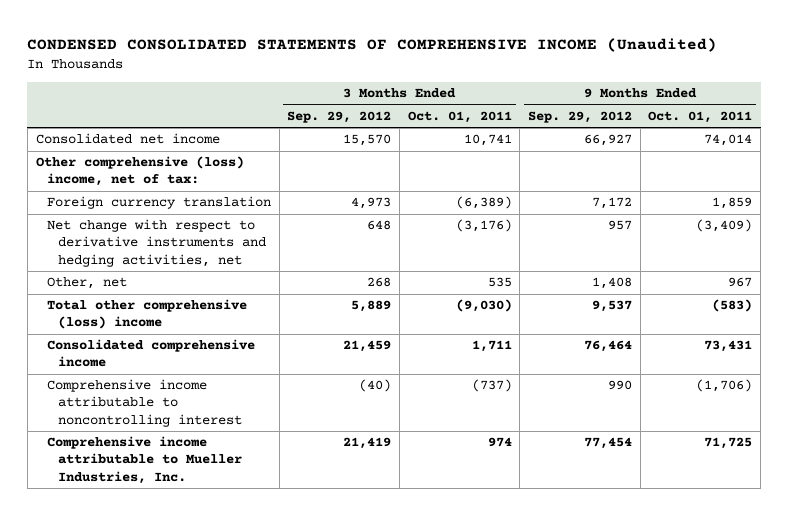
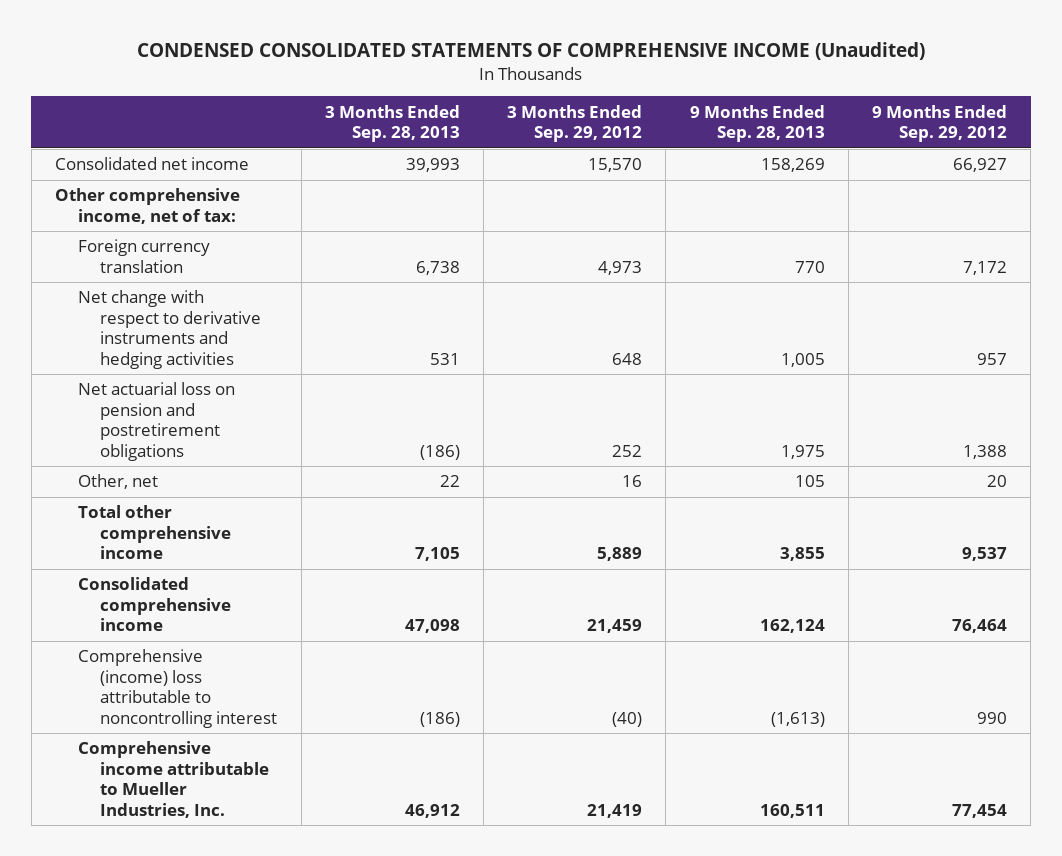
- | 3 Months Ended Sep. 29, 2012 | 3 Months Ended Oct. 01, 2011 | 9 Months Ended Sep. 29, 2012 | 9 Months Ended Oct. 01, 2011
+ | 3 Months Ended Sep. 28, 2013 | 3 Months Ended Sep. 29, 2012 | 9 Months Ended Sep. 28, 2013 | 9 Months Ended Sep. 29, 2012
- Other comprehensive (loss) income, net of tax:
+ Other comprehensive income, net of tax:
- Net change with respect to derivative instruments and hedging activities, net | 648 | (3,176) | 957 | (3,409)
- Other, net | 268 | 535 | 1,408 | 967
- Total other comprehensive (loss) income | 5,889 | (9,030) | 9,537 | (583)
+ Net change with respect to derivative instruments and hedging activities | 531 | 648 | 1,005 | 957
+ Net actuarial loss on pension and postretirement obligations | (186) | 252 | 1,975 | 1,388
+ Other, net | 22 | 16 | 105 | 20
+ Total other comprehensive income | 7,105 | 5,889 | 3,855 | 9,537
- Comprehensive income attributable to noncontrolling interest | (40) | (737) | 990 | (1,706)
+ Comprehensive (income) loss attributable to noncontrolling interest | (186) | (40) | (1,613) | 990

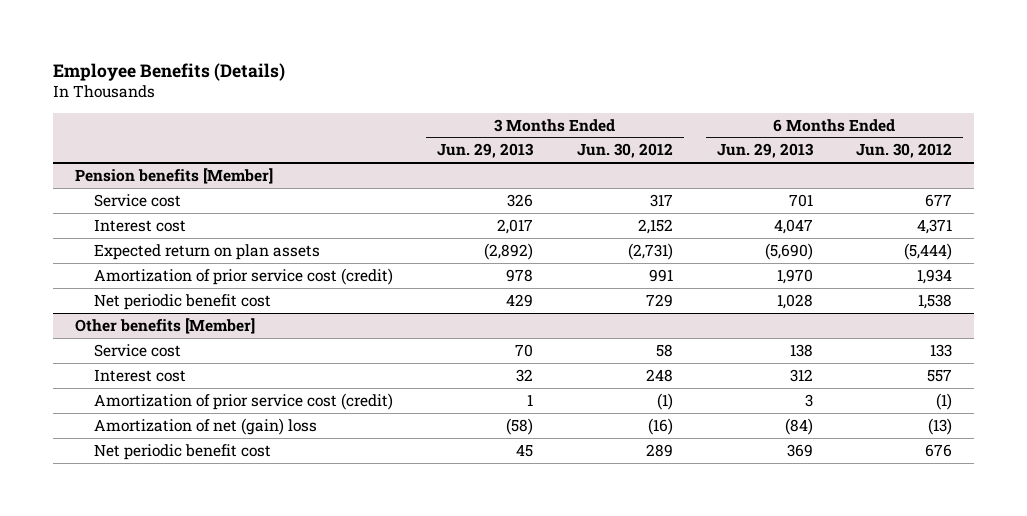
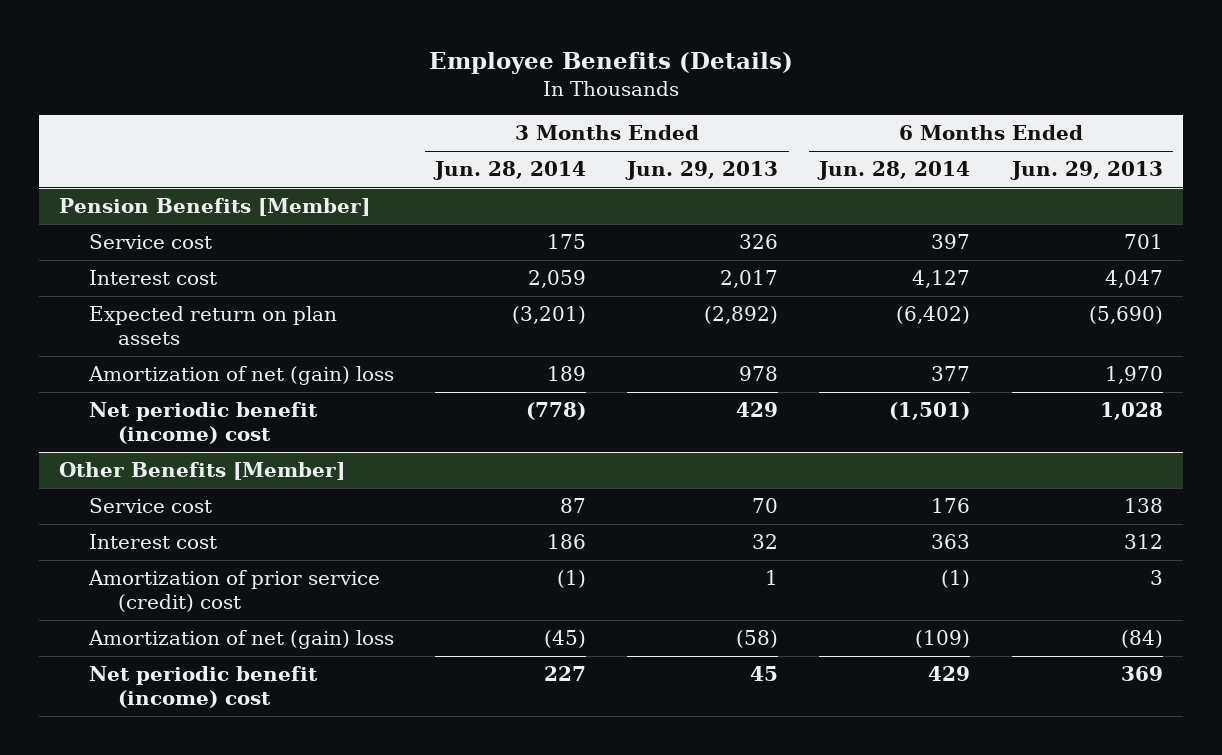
- | 3 Months Ended Jun. 29, 2013 | 3 Months Ended Jun. 30, 2012 | 6 Months Ended Jun. 29, 2013 | 6 Months Ended Jun. 30, 2012
+ | 3 Months Ended Jun. 28, 2014 | 3 Months Ended Jun. 29, 2013 | 6 Months Ended Jun. 28, 2014 | 6 Months Ended Jun. 29, 2013
- Pension benefits [Member]
+ Pension Benefits [Member]
- Amortization of prior service cost (credit) | 978 | 991 | 1,970 | 1,934
- Net periodic benefit cost | 429 | 729 | 1,028 | 1,538
- Other benefits [Member]
+ Amortization of net (gain) loss | 189 | 978 | 377 | 1,970
+ Net periodic benefit (income) cost | (778) | 429 | (1,501) | 1,028
+ Other Benefits [Member]
- Amortization of prior service cost (credit) | 1 | (1) | 3 | (1)
+ Amortization of prior service (credit) cost | (1) | 1 | (1) | 3
- Net periodic benefit cost | 45 | 289 | 369 | 676
+ Net periodic benefit (income) cost | 227 | 45 | 429 | 369

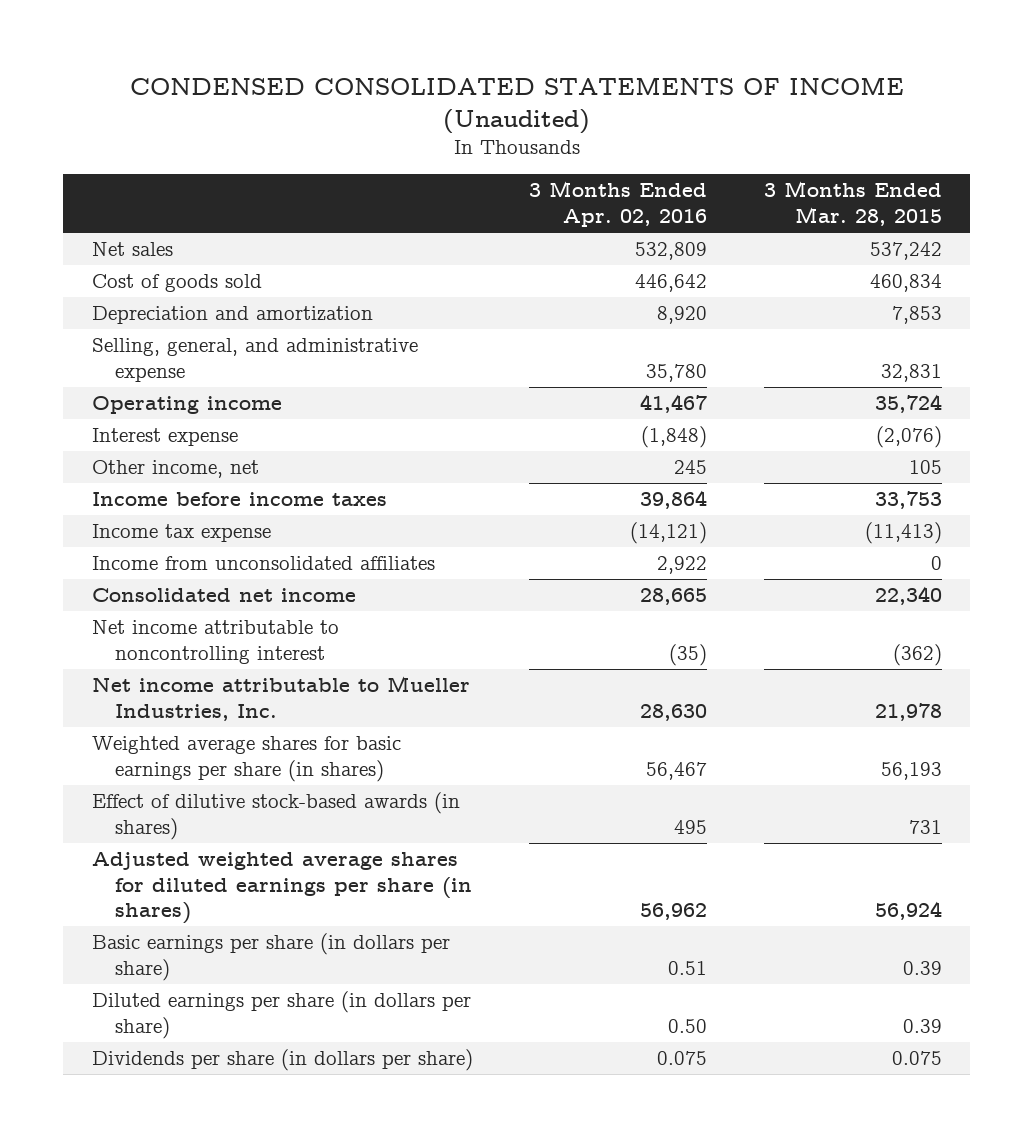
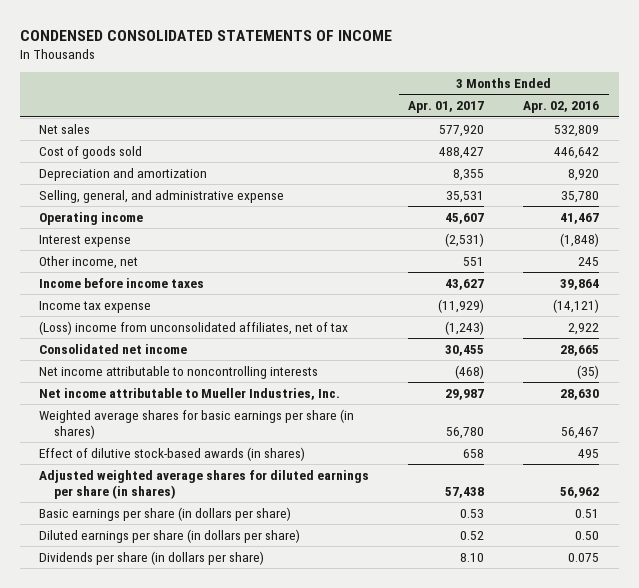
- CONDENSED CONSOLIDATED STATEMENTS OF INCOME (Unaudited)
+ CONDENSED CONSOLIDATED STATEMENTS OF INCOME
- | 3 Months Ended Apr. 02, 2016 | 3 Months Ended Mar. 28, 2015
+ | 3 Months Ended Apr. 01, 2017 | 3 Months Ended Apr. 02, 2016
- Income from unconsolidated affiliates | 2,922 | 0
+ (Loss) income from unconsolidated affiliates, net of tax | (1,243) | 2,922
- Net income attributable to noncontrolling interest | (35) | (362)
+ Net income attributable to noncontrolling interests | (468) | (35)

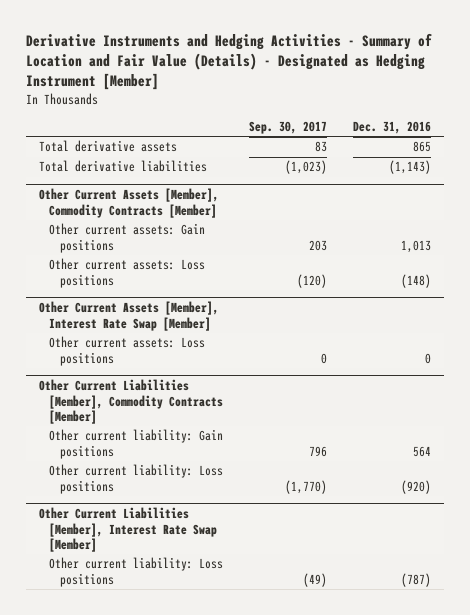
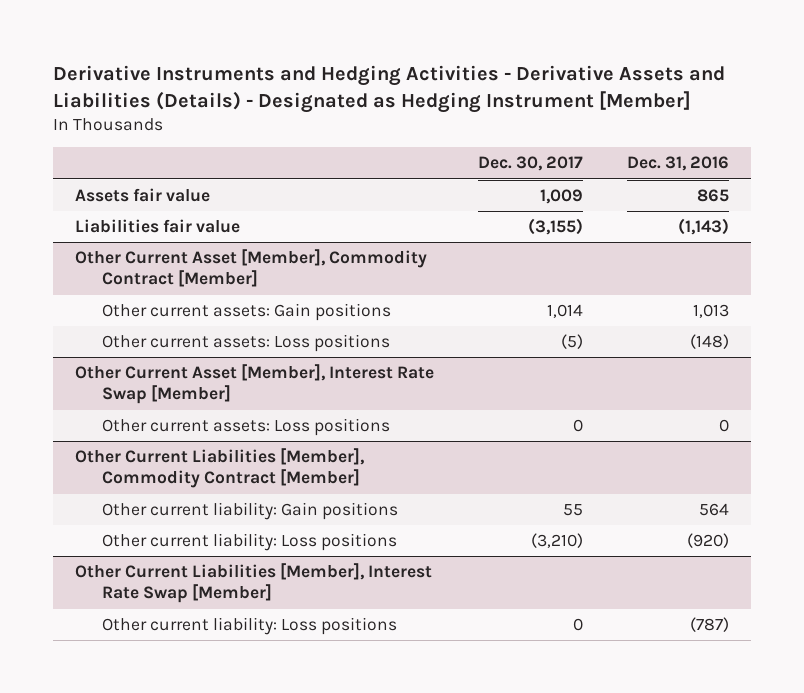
- Derivative Instruments and Hedging Activities - Summary of Location and Fair Value (Details) - Designated as Hedging Instrument [Member]
+ Derivative Instruments and Hedging Activities - Derivative Assets and Liabilities (Details) - Designated as Hedging Instrument [Member]
- | Sep. 30, 2017 | Dec. 31, 2016
+ | Dec. 30, 2017 | Dec. 31, 2016
- Total derivative assets | 83 | 865
- Total derivative liabilities | (1,023) | (1,143)
- Other Current Assets [Member], Commodity Contracts [Member]
+ Assets fair value | 1,009 | 865
+ Liabilities fair value | (3,155) | (1,143)
+ Other Current Asset [Member], Commodity Contract [Member]
- Other Current Assets [Member], Interest Rate Swap [Member]
+ Other Current Asset [Member], Interest Rate Swap [Member]
- Other Current Liabilities [Member], Commodity Contracts [Member]
+ Other Current Liabilities [Member], Commodity Contract [Member]

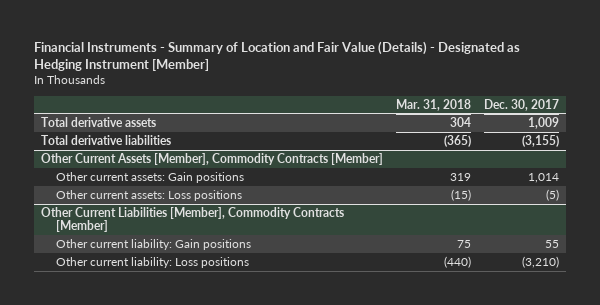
- Derivative Instruments and Hedging Activities - Derivative Assets and Liabilities (Details) - Designated as Hedging Instrument [Member]
+ Financial Instruments - Summary of Location and Fair Value (Details) - Designated as Hedging Instrument [Member]
- | Dec. 30, 2017 | Dec. 31, 2016
+ | Mar. 31, 2018 | Dec. 30, 2017
- Assets fair value | 1,009 | 865
- Liabilities fair value | (3,155) | (1,143)
- Other Current Asset [Member], Commodity Contract [Member]
+ Total derivative assets | 304 | 1,009
+ Total derivative liabilities | (365) | (3,155)
+ Other Current Assets [Member], Commodity Contracts [Member]
- Other Current Asset [Member], Interest Rate Swap [Member]
- Other current assets: Loss positions | 0 | 0
- Other Current Liabilities [Member], Commodity Contract [Member]
+ Other Current Liabilities [Member], Commodity Contracts [Member]
- Other Current Liabilities [Member], Interest Rate Swap [Member]
- Other current liability: Loss positions | 0 | (787)

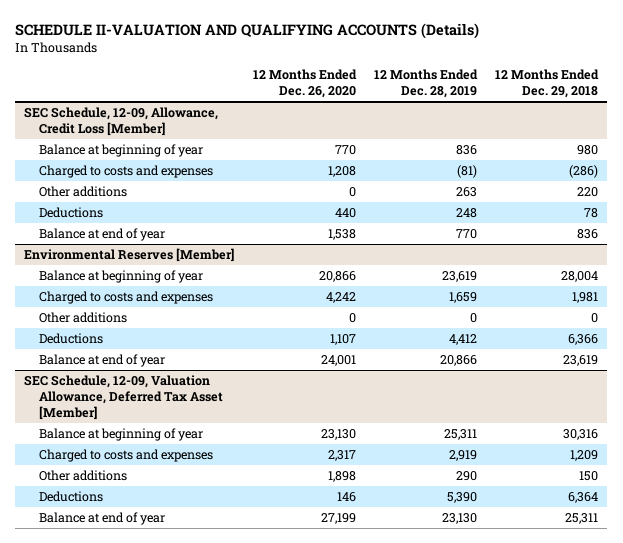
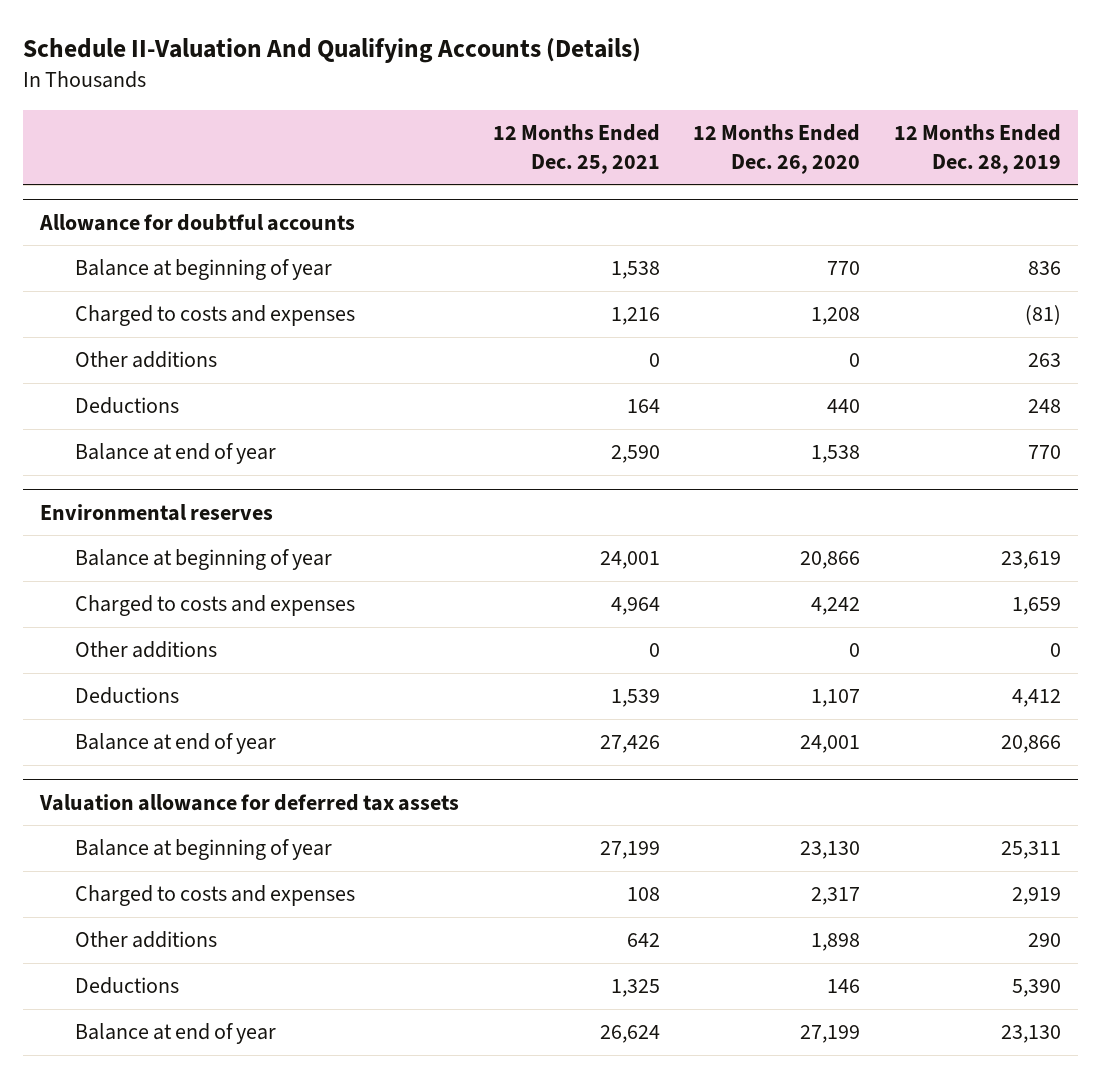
- SCHEDULE II-VALUATION AND QUALIFYING ACCOUNTS (Details)
+ Schedule II-Valuation And Qualifying Accounts (Details)
- | 12 Months Ended Dec. 26, 2020 | 12 Months Ended Dec. 28, 2019 | 12 Months Ended Dec. 29, 2018
+ | 12 Months Ended Dec. 25, 2021 | 12 Months Ended Dec. 26, 2020 | 12 Months Ended Dec. 28, 2019
- SEC Schedule, 12-09, Allowance, Credit Loss [Member]
+ Allowance for doubtful accounts
- Environmental Reserves [Member]
+ Environmental reserves
- SEC Schedule, 12-09, Valuation Allowance, Deferred Tax Asset [Member]
+ Valuation allowance for deferred tax assets

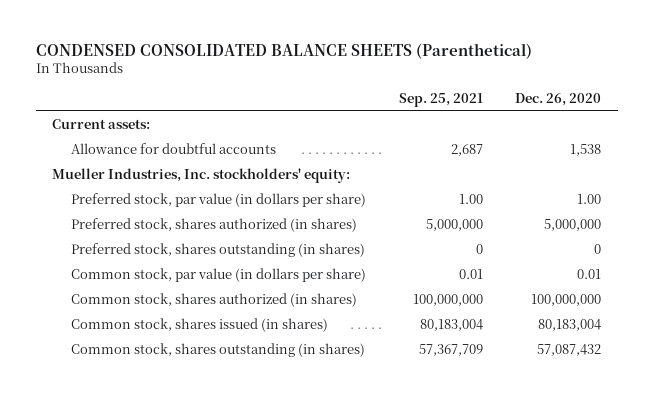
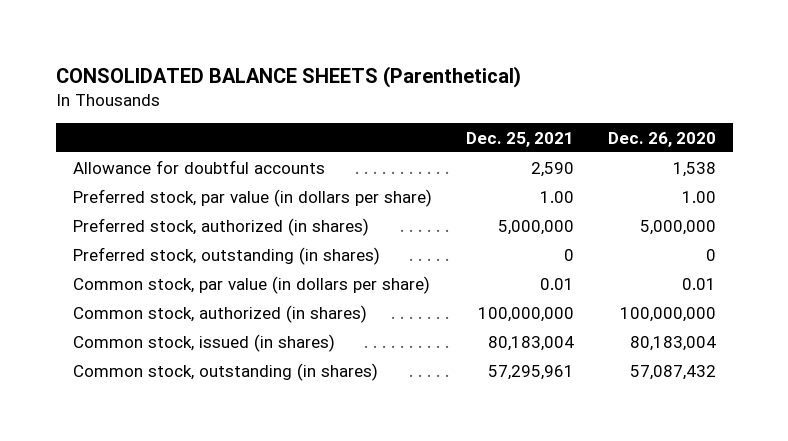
- CONDENSED CONSOLIDATED BALANCE SHEETS (Parenthetical)
+ CONSOLIDATED BALANCE SHEETS (Parenthetical)
- | Sep. 25, 2021 | Dec. 26, 2020
+ | Dec. 25, 2021 | Dec. 26, 2020
- Current assets:
- Mueller Industries, Inc. stockholders' equity:
- Preferred stock, shares authorized (in shares) | 5,000,000 | 5,000,000
- Preferred stock, shares outstanding (in shares) | 0 | 0
+ Preferred stock, authorized (in shares) | 5,000,000 | 5,000,000
+ Preferred stock, outstanding (in shares) | 0 | 0
- Common stock, shares authorized (in shares) | 100,000,000 | 100,000,000
- Common stock, shares issued (in shares) | 80,183,004 | 80,183,004
- Common stock, shares outstanding (in shares) | 57,367,709 | 57,087,432
+ Common stock, authorized (in shares) | 100,000,000 | 100,000,000
+ Common stock, issued (in shares) | 80,183,004 | 80,183,004
+ Common stock, outstanding (in shares) | 57,295,961 | 57,087,432

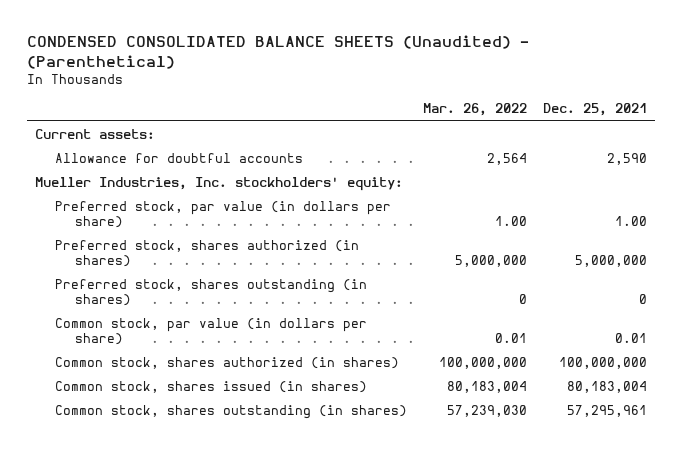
- CONSOLIDATED BALANCE SHEETS (Parenthetical)
+ CONDENSED CONSOLIDATED BALANCE SHEETS (Unaudited) - (Parenthetical)
- | Dec. 25, 2021 | Dec. 26, 2020
+ | Mar. 26, 2022 | Dec. 25, 2021
+ Current assets:
+ Mueller Industries, Inc. stockholders' equity:
- Preferred stock, authorized (in shares) | 5,000,000 | 5,000,000
- Preferred stock, outstanding (in shares) | 0 | 0
+ Preferred stock, shares authorized (in shares) | 5,000,000 | 5,000,000
+ Preferred stock, shares outstanding (in shares) | 0 | 0
- Common stock, authorized (in shares) | 100,000,000 | 100,000,000
- Common stock, issued (in shares) | 80,183,004 | 80,183,004
- Common stock, outstanding (in shares) | 57,295,961 | 57,087,432
+ Common stock, shares authorized (in shares) | 100,000,000 | 100,000,000
+ Common stock, shares issued (in shares) | 80,183,004 | 80,183,004
+ Common stock, shares outstanding (in shares) | 57,239,030 | 57,295,961

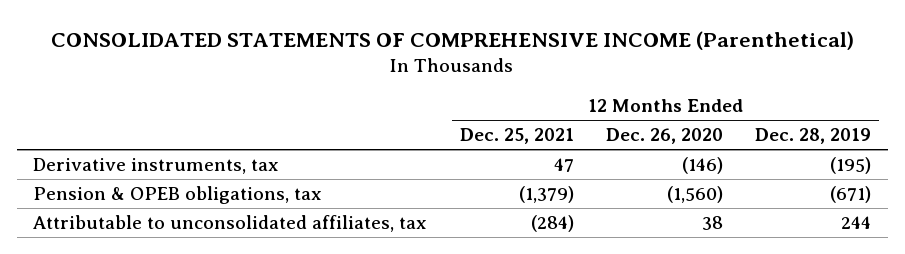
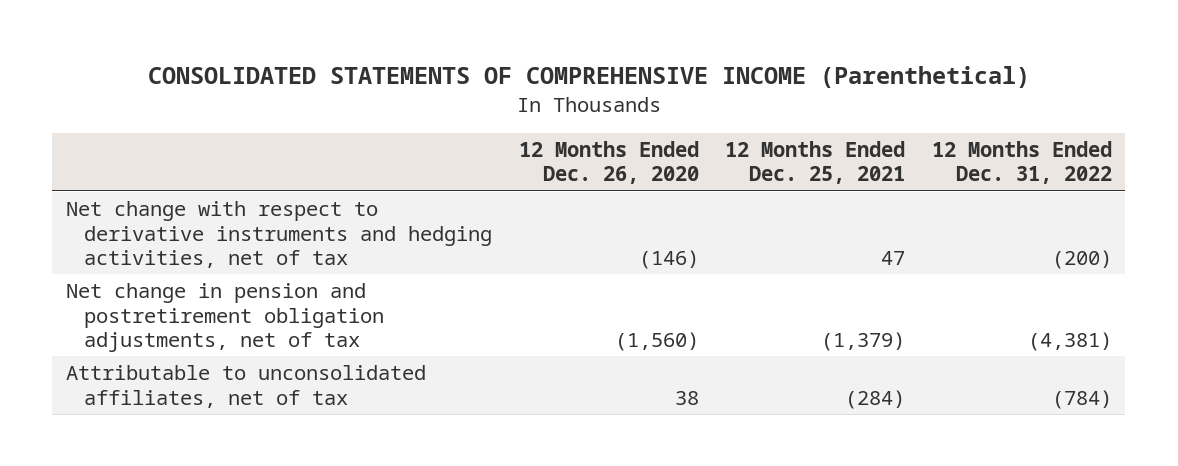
- | 12 Months Ended Dec. 25, 2021 | 12 Months Ended Dec. 26, 2020 | 12 Months Ended Dec. 28, 2019
+ | 12 Months Ended Dec. 26, 2020 | 12 Months Ended Dec. 25, 2021 | 12 Months Ended Dec. 31, 2022
- Derivative instruments, tax | 47 | (146) | (195)
- Pension & OPEB obligations, tax | (1,379) | (1,560) | (671)
- Attributable to unconsolidated affiliates, tax | (284) | 38 | 244
+ Net change with respect to derivative instruments and hedging activities, net of tax | (146) | 47 | (200)
+ Net change in pension and postretirement obligation adjustments, net of tax | (1,560) | (1,379) | (4,381)
+ Attributable to unconsolidated affiliates, net of tax | 38 | (284) | (784)

